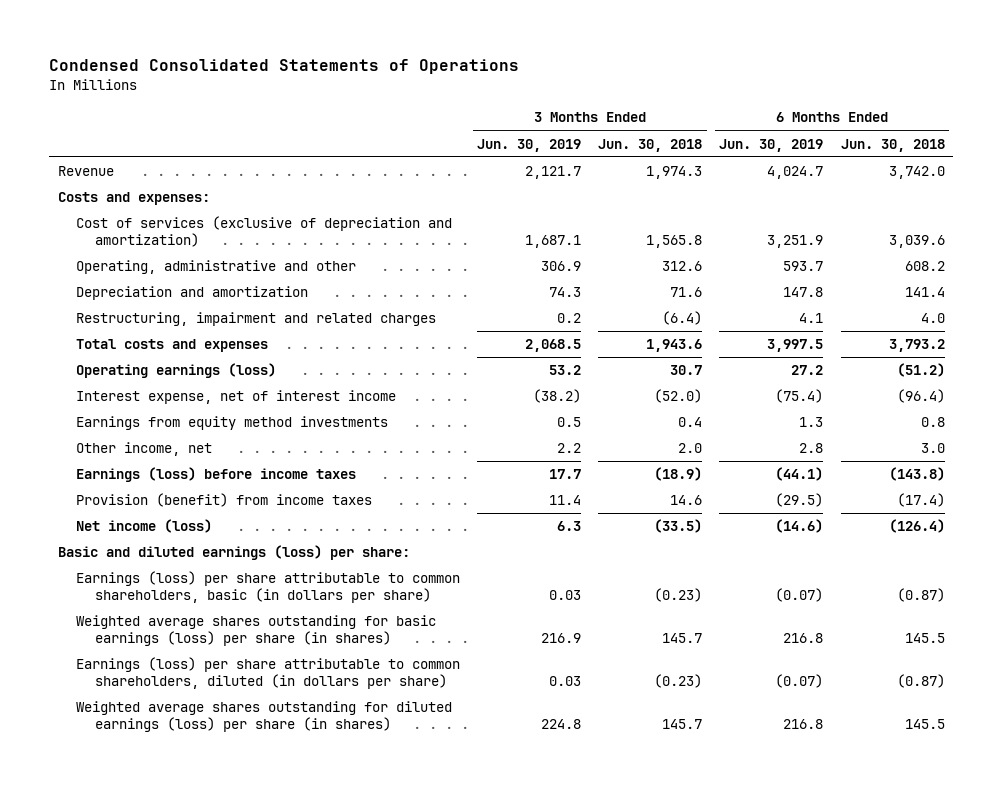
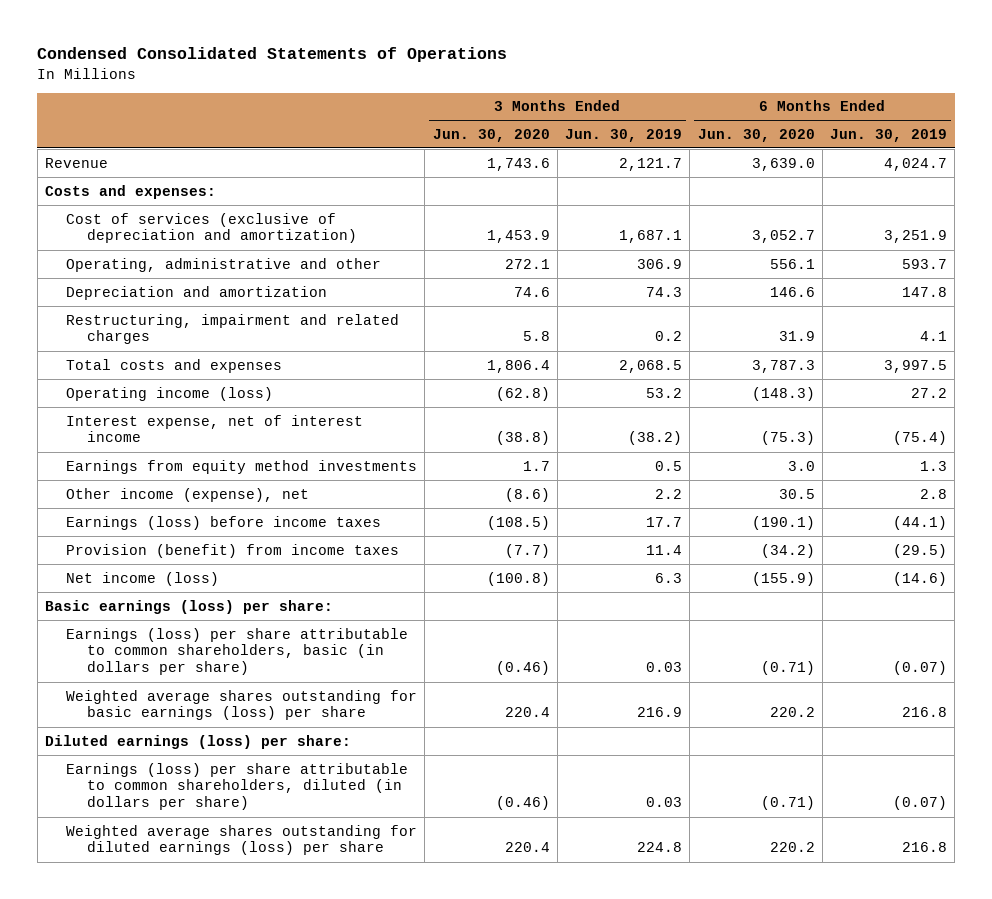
- | 3 Months Ended Jun. 30, 2019 | 3 Months Ended Jun. 30, 2018 | 6 Months Ended Jun. 30, 2019 | 6 Months Ended Jun. 30, 2018
+ | 3 Months Ended Jun. 30, 2020 | 3 Months Ended Jun. 30, 2019 | 6 Months Ended Jun. 30, 2020 | 6 Months Ended Jun. 30, 2019
- Operating earnings (loss) | 53.2 | 30.7 | 27.2 | (51.2)
+ Operating income (loss) | (62.8) | 53.2 | (148.3) | 27.2
- Other income, net | 2.2 | 2.0 | 2.8 | 3.0
+ Other income (expense), net | (8.6) | 2.2 | 30.5 | 2.8
- Basic and diluted earnings (loss) per share:
+ Basic earnings (loss) per share:
- Weighted average shares outstanding for basic earnings (loss) per share (in shares) | 216.9 | 145.7 | 216.8 | 145.5
+ Weighted average shares outstanding for basic earnings (loss) per share | 220.4 | 216.9 | 220.2 | 216.8
+ Diluted earnings (loss) per share:
- Weighted average shares outstanding for diluted earnings (loss) per share (in shares) | 224.8 | 145.7 | 216.8 | 145.5
+ Weighted average shares outstanding for diluted earnings (loss) per share | 220.4 | 224.8 | 220.2 | 216.8

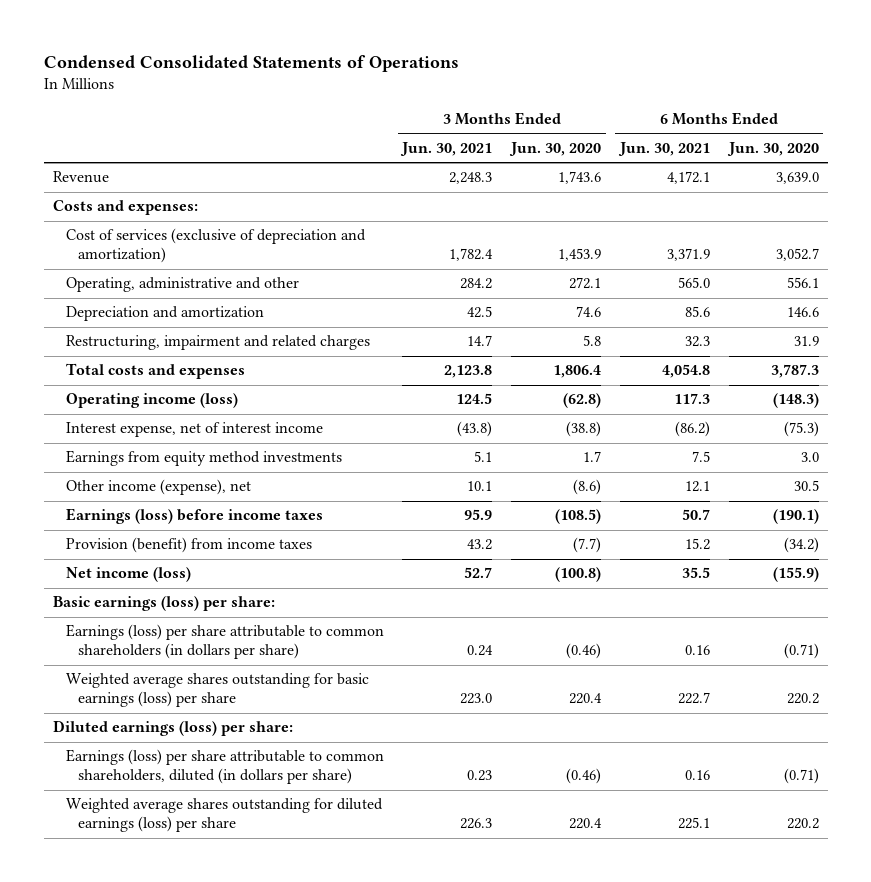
- | 3 Months Ended Jun. 30, 2020 | 3 Months Ended Jun. 30, 2019 | 6 Months Ended Jun. 30, 2020 | 6 Months Ended Jun. 30, 2019
+ | 3 Months Ended Jun. 30, 2021 | 3 Months Ended Jun. 30, 2020 | 6 Months Ended Jun. 30, 2021 | 6 Months Ended Jun. 30, 2020
- Earnings (loss) per share attributable to common shareholders, basic (in dollars per share) | (0.46) | 0.03 | (0.71) | (0.07)
+ Earnings (loss) per share attributable to common shareholders (in dollars per share) | 0.24 | (0.46) | 0.16 | (0.71)

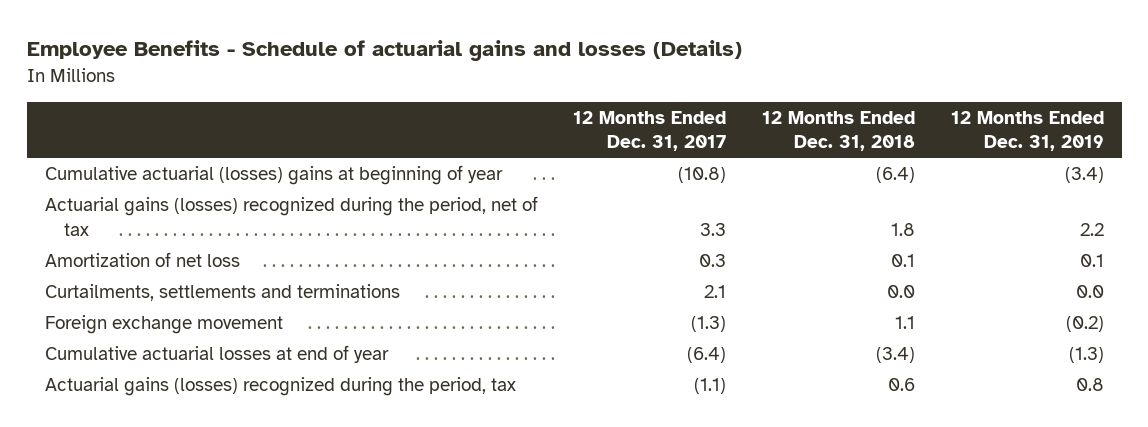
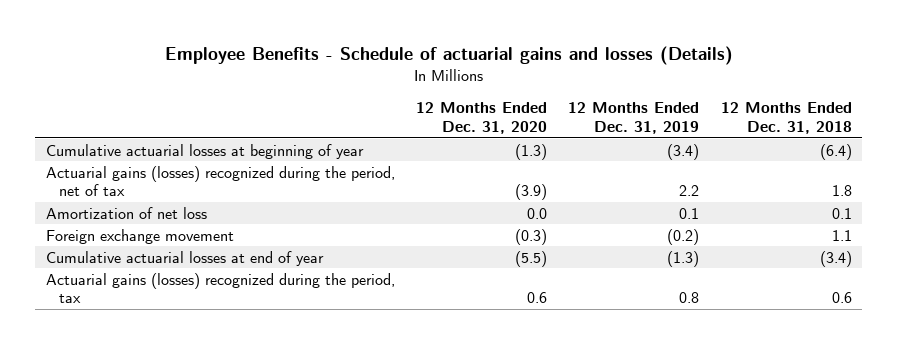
- | 12 Months Ended Dec. 31, 2017 | 12 Months Ended Dec. 31, 2018 | 12 Months Ended Dec. 31, 2019
+ | 12 Months Ended Dec. 31, 2020 | 12 Months Ended Dec. 31, 2019 | 12 Months Ended Dec. 31, 2018
- Cumulative actuarial (losses) gains at beginning of year | (10.8) | (6.4) | (3.4)
+ Cumulative actuarial losses at beginning of year | (1.3) | (3.4) | (6.4)
- Curtailments, settlements and terminations | 2.1 | 0.0 | 0.0

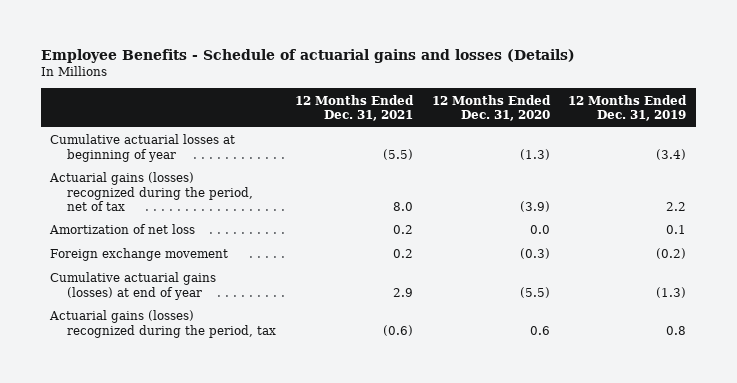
- | 12 Months Ended Dec. 31, 2020 | 12 Months Ended Dec. 31, 2019 | 12 Months Ended Dec. 31, 2018
+ | 12 Months Ended Dec. 31, 2021 | 12 Months Ended Dec. 31, 2020 | 12 Months Ended Dec. 31, 2019
- Cumulative actuarial losses at end of year | (5.5) | (1.3) | (3.4)
+ Cumulative actuarial gains (losses) at end of year | 2.9 | (5.5) | (1.3)

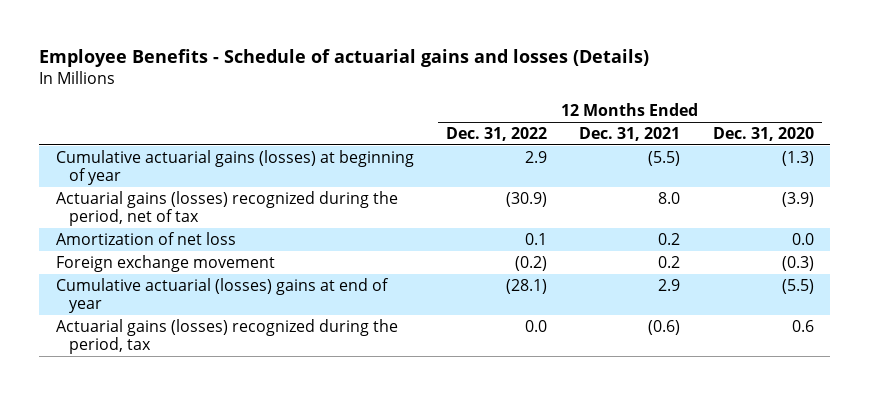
- | 12 Months Ended Dec. 31, 2021 | 12 Months Ended Dec. 31, 2020 | 12 Months Ended Dec. 31, 2019
+ | 12 Months Ended Dec. 31, 2022 | 12 Months Ended Dec. 31, 2021 | 12 Months Ended Dec. 31, 2020
- Cumulative actuarial losses at beginning of year | (5.5) | (1.3) | (3.4)
+ Cumulative actuarial gains (losses) at beginning of year | 2.9 | (5.5) | (1.3)
- Cumulative actuarial gains (losses) at end of year | 2.9 | (5.5) | (1.3)
+ Cumulative actuarial (losses) gains at end of year | (28.1) | 2.9 | (5.5)

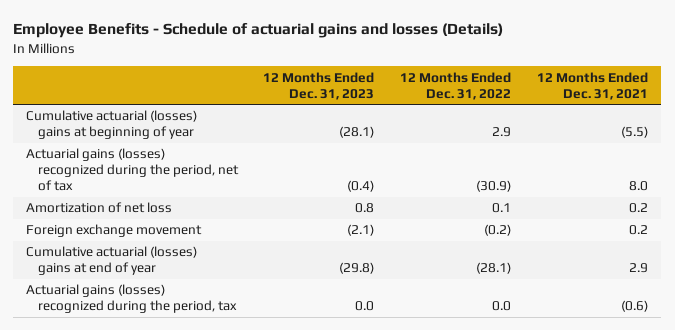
- | 12 Months Ended Dec. 31, 2022 | 12 Months Ended Dec. 31, 2021 | 12 Months Ended Dec. 31, 2020
+ | 12 Months Ended Dec. 31, 2023 | 12 Months Ended Dec. 31, 2022 | 12 Months Ended Dec. 31, 2021
- Cumulative actuarial gains (losses) at beginning of year | 2.9 | (5.5) | (1.3)
+ Cumulative actuarial (losses) gains at beginning of year | (28.1) | 2.9 | (5.5)

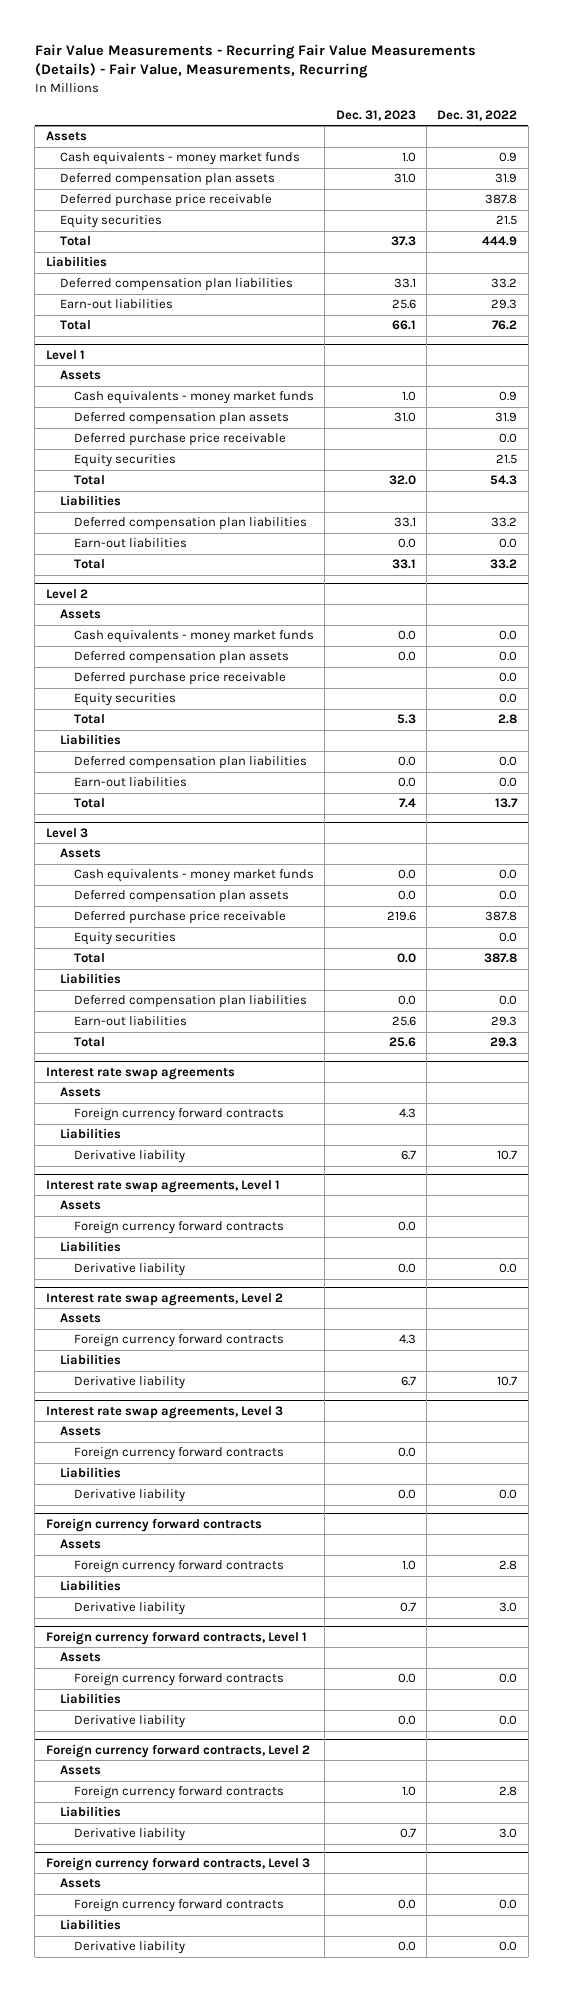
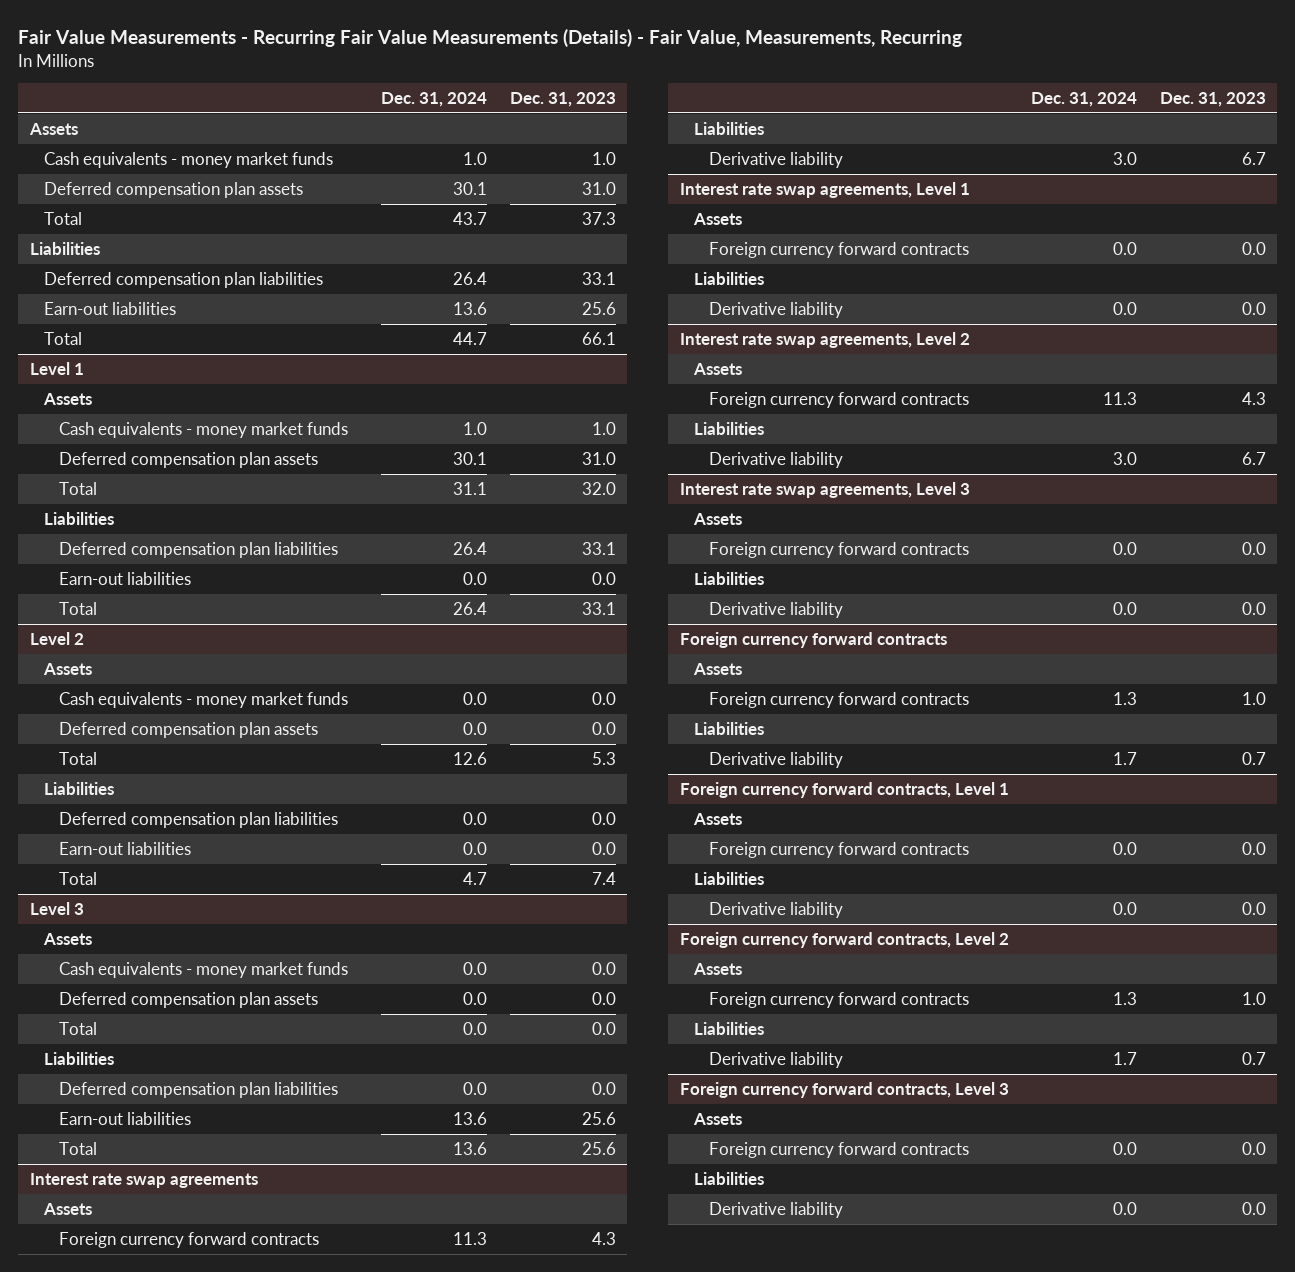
- | Dec. 31, 2023 | Dec. 31, 2022
+ | Dec. 31, 2024 | Dec. 31, 2023
- Deferred purchase price receivable | | 387.8
- Equity securities | | 21.5
@ Level 1
- Deferred purchase price receivable | | 0.0
- Equity securities | | 21.5
@ Level 2
- Deferred purchase price receivable | | 0.0
- Equity securities | | 0.0
@ Level 3
- Deferred purchase price receivable | 219.6 | 387.8
- Equity securities | | 0.0

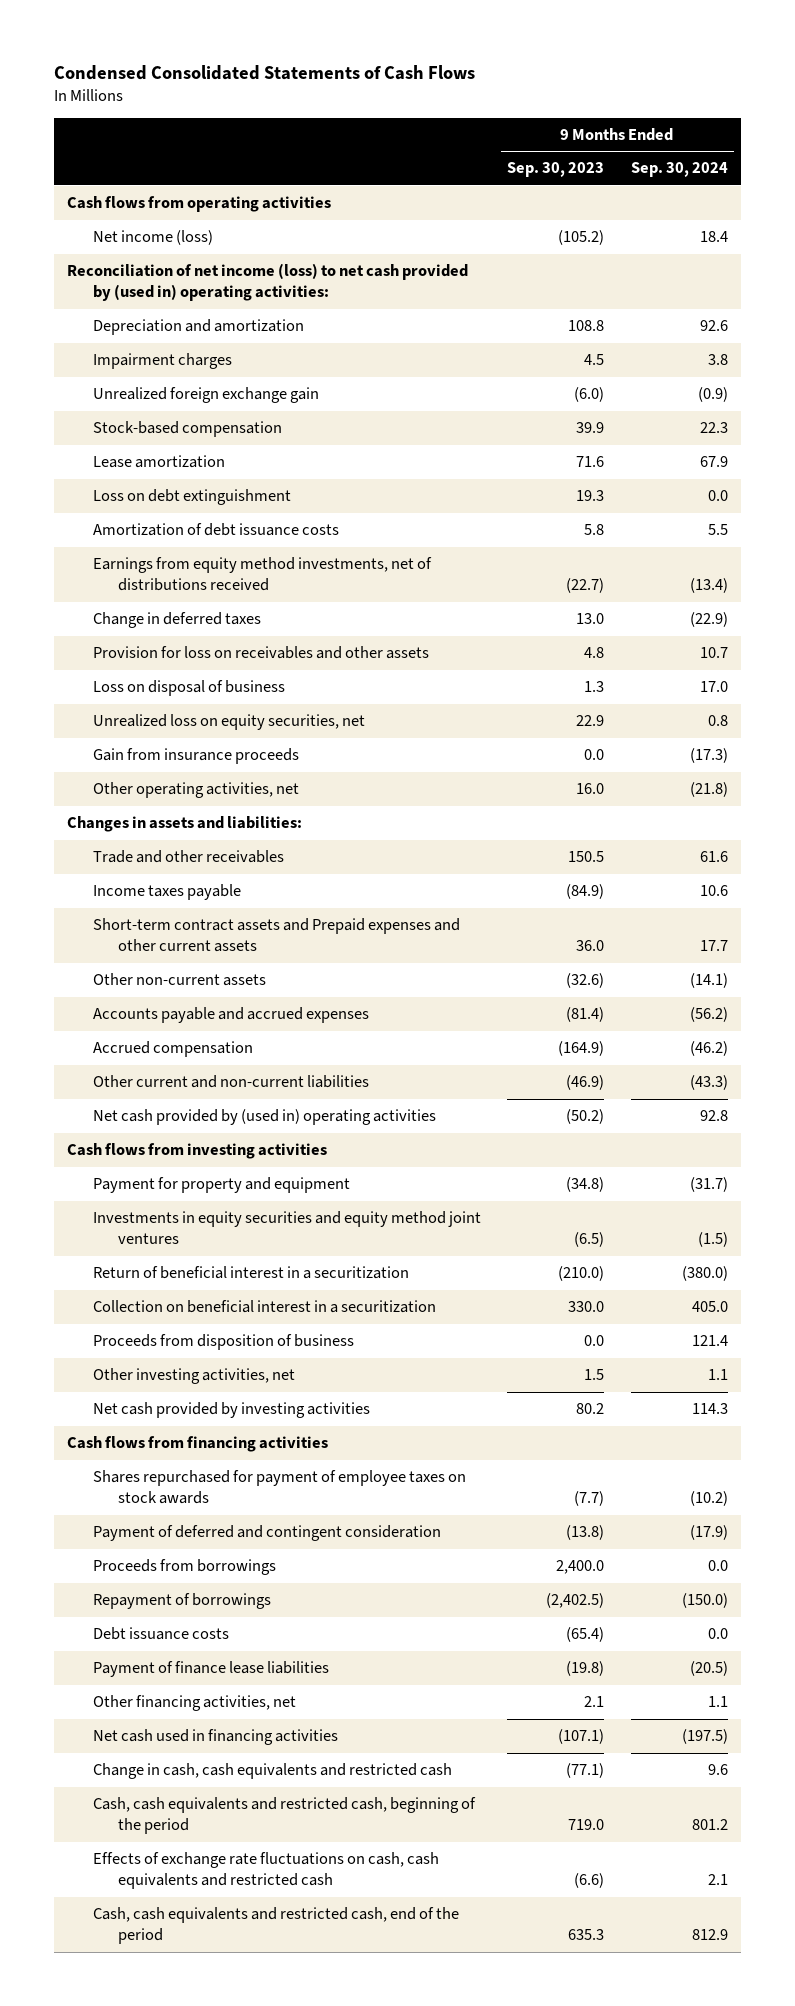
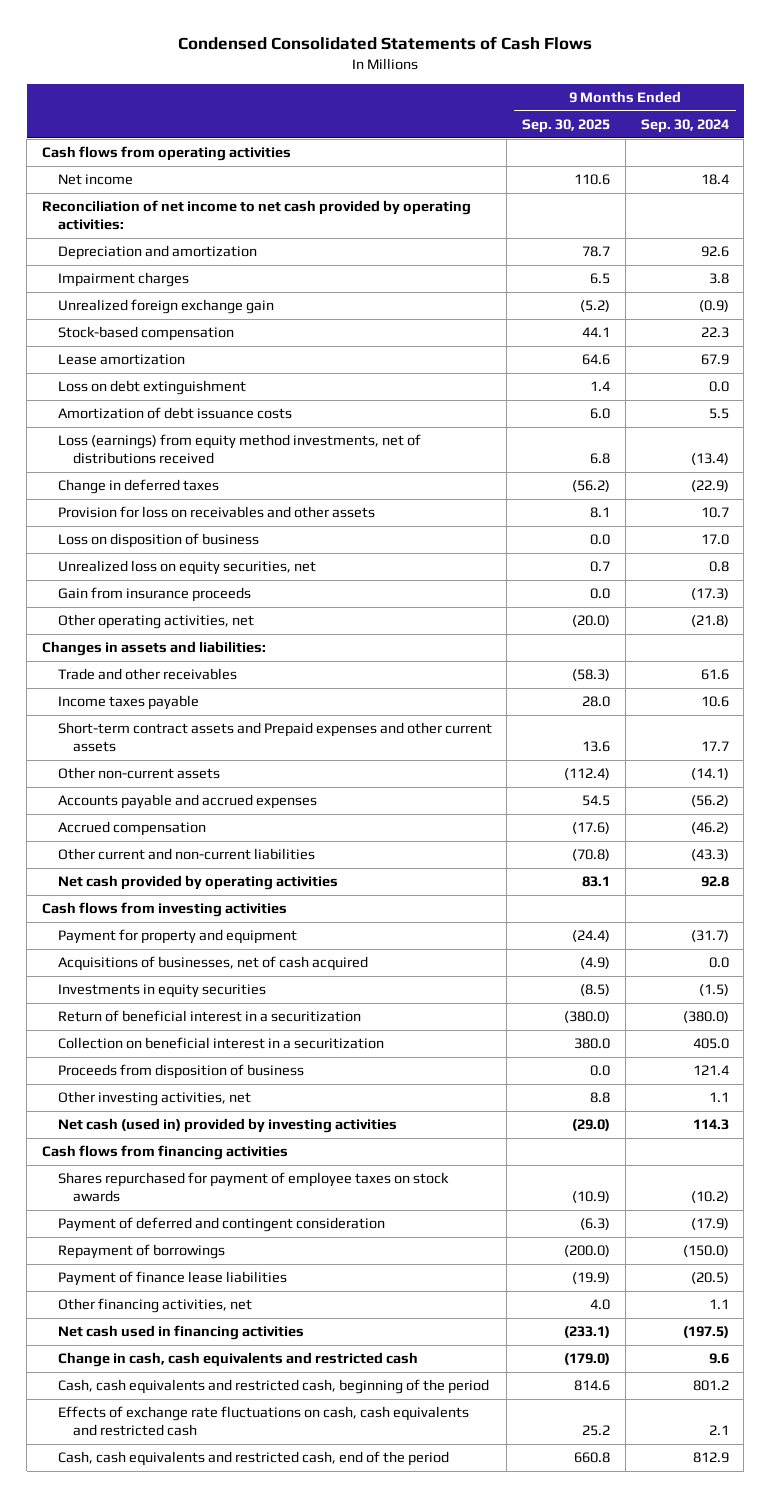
- | 9 Months Ended Sep. 30, 2023 | 9 Months Ended Sep. 30, 2024
+ | 9 Months Ended Sep. 30, 2025 | 9 Months Ended Sep. 30, 2024
- Net income (loss) | (105.2) | 18.4
- Reconciliation of net income (loss) to net cash provided by (used in) operating activities:
+ Net income | 110.6 | 18.4
+ Reconciliation of net income to net cash provided by operating activities:
- Earnings from equity method investments, net of distributions received | (22.7) | (13.4)
+ Loss (earnings) from equity method investments, net of distributions received | 6.8 | (13.4)
- Loss on disposal of business | 1.3 | 17.0
+ Loss on disposition of business | 0.0 | 17.0
- Net cash provided by (used in) operating activities | (50.2) | 92.8
+ Net cash provided by operating activities | 83.1 | 92.8
- Investments in equity securities and equity method joint ventures | (6.5) | (1.5)
+ Acquisitions of businesses, net of cash acquired | (4.9) | 0.0
+ Investments in equity securities | (8.5) | (1.5)
- Net cash provided by investing activities | 80.2 | 114.3
+ Net cash (used in) provided by investing activities | (29.0) | 114.3
- Proceeds from borrowings | 2,400.0 | 0.0
- Debt issuance costs | (65.4) | 0.0

